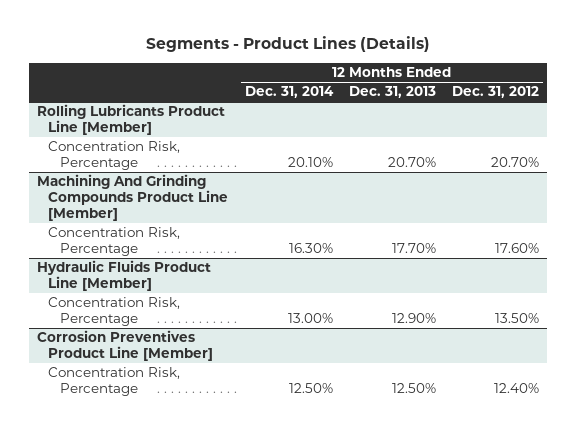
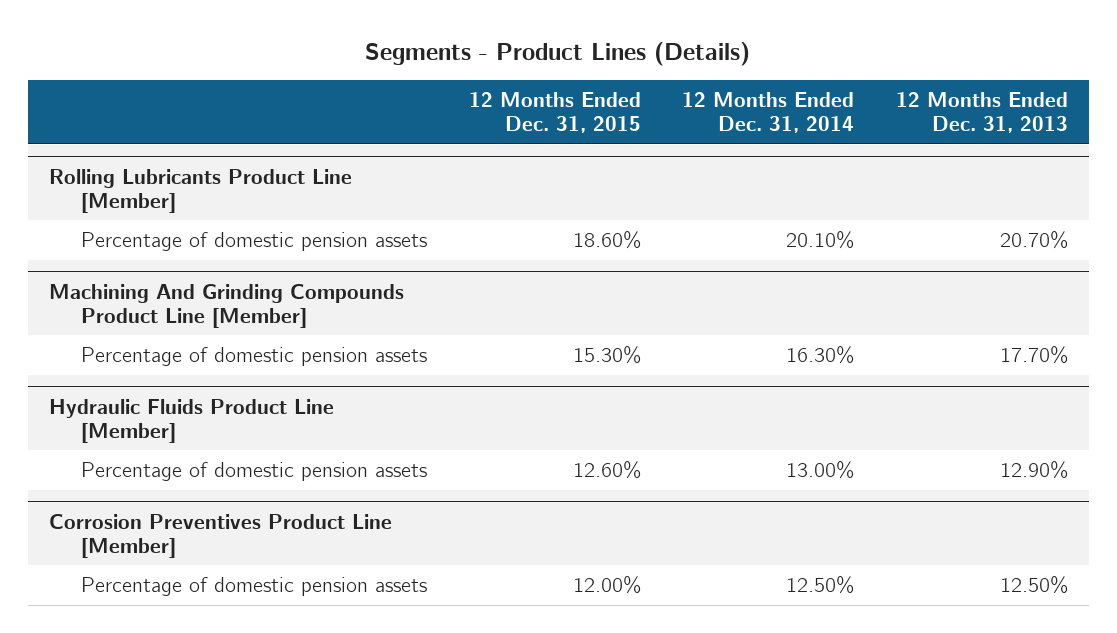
- | 12 Months Ended Dec. 31, 2014 | 12 Months Ended Dec. 31, 2013 | 12 Months Ended Dec. 31, 2012
+ | 12 Months Ended Dec. 31, 2015 | 12 Months Ended Dec. 31, 2014 | 12 Months Ended Dec. 31, 2013
@ Rolling Lubricants Product Line [Member]
- Concentration Risk, Percentage | 20.10% | 20.70% | 20.70%
+ Percentage of domestic pension assets | 18.60% | 20.10% | 20.70%
@ Machining And Grinding Compounds Product Line [Member]
- Concentration Risk, Percentage | 16.30% | 17.70% | 17.60%
+ Percentage of domestic pension assets | 15.30% | 16.30% | 17.70%
@ Hydraulic Fluids Product Line [Member]
- Concentration Risk, Percentage | 13.00% | 12.90% | 13.50%
+ Percentage of domestic pension assets | 12.60% | 13.00% | 12.90%
@ Corrosion Preventives Product Line [Member]
- Concentration Risk, Percentage | 12.50% | 12.50% | 12.40%
+ Percentage of domestic pension assets | 12.00% | 12.50% | 12.50%

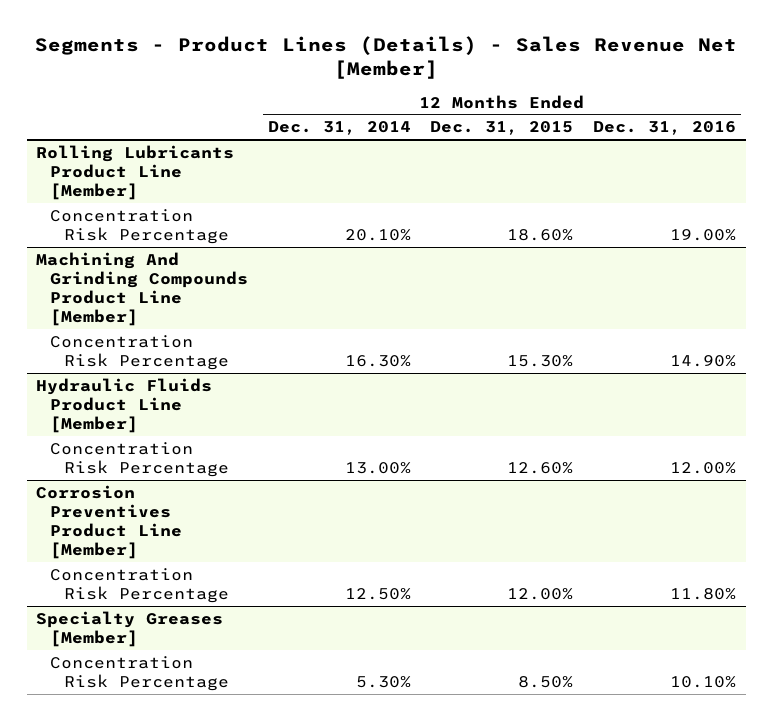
- Segments - Product Lines (Details)
+ Segments - Product Lines (Details) - Sales Revenue Net [Member]
- | 12 Months Ended Dec. 31, 2015 | 12 Months Ended Dec. 31, 2014 | 12 Months Ended Dec. 31, 2013
+ | 12 Months Ended Dec. 31, 2014 | 12 Months Ended Dec. 31, 2015 | 12 Months Ended Dec. 31, 2016
@ Rolling Lubricants Product Line [Member]
- Percentage of domestic pension assets | 18.60% | 20.10% | 20.70%
+ Concentration Risk Percentage | 20.10% | 18.60% | 19.00%
@ Machining And Grinding Compounds Product Line [Member]
- Percentage of domestic pension assets | 15.30% | 16.30% | 17.70%
+ Concentration Risk Percentage | 16.30% | 15.30% | 14.90%
@ Hydraulic Fluids Product Line [Member]
- Percentage of domestic pension assets | 12.60% | 13.00% | 12.90%
+ Concentration Risk Percentage | 13.00% | 12.60% | 12.00%
@ Corrosion Preventives Product Line [Member]
- Percentage of domestic pension assets | 12.00% | 12.50% | 12.50%
+ Concentration Risk Percentage | 12.50% | 12.00% | 11.80%
+ Specialty Greases [Member]
+ Concentration Risk Percentage | 5.30% | 8.50% | 10.10%

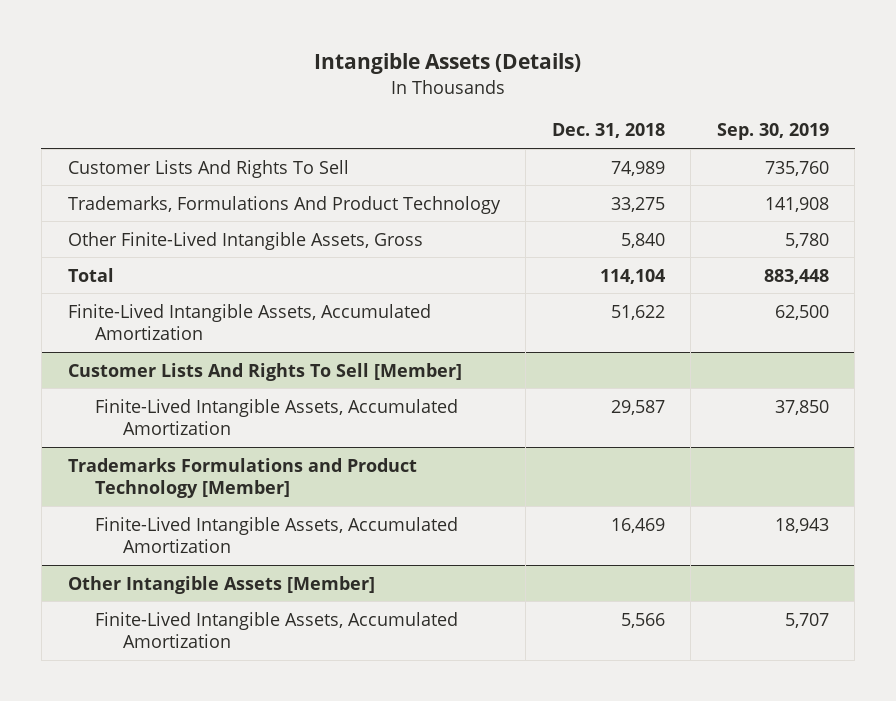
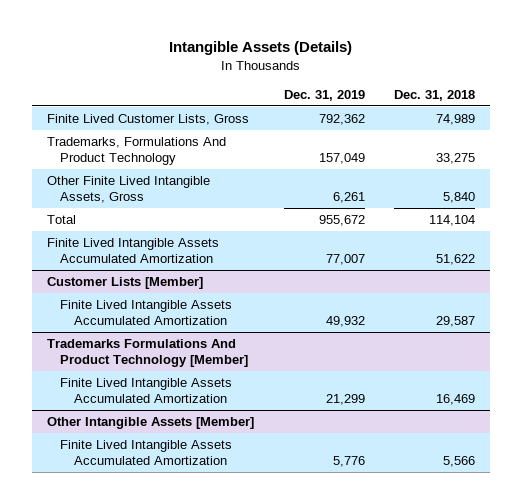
- | Dec. 31, 2018 | Sep. 30, 2019
+ | Dec. 31, 2019 | Dec. 31, 2018
- Customer Lists And Rights To Sell | 74,989 | 735,760
+ Finite Lived Customer Lists, Gross | 792,362 | 74,989
- Other Finite-Lived Intangible Assets, Gross | 5,840 | 5,780
+ Other Finite Lived Intangible Assets, Gross | 6,261 | 5,840
- Finite-Lived Intangible Assets, Accumulated Amortization | 51,622 | 62,500
- Customer Lists And Rights To Sell [Member]
- Finite-Lived Intangible Assets, Accumulated Amortization | 29,587 | 37,850
- Trademarks Formulations and Product Technology [Member]
- Finite-Lived Intangible Assets, Accumulated Amortization | 16,469 | 18,943
+ Finite Lived Intangible Assets Accumulated Amortization | 77,007 | 51,622
+ Customer Lists [Member]
+ Finite Lived Intangible Assets Accumulated Amortization | 49,932 | 29,587
+ Trademarks Formulations And Product Technology [Member]
+ Finite Lived Intangible Assets Accumulated Amortization | 21,299 | 16,469
@ Other Intangible Assets [Member]
- Finite-Lived Intangible Assets, Accumulated Amortization | 5,566 | 5,707
+ Finite Lived Intangible Assets Accumulated Amortization | 5,776 | 5,566

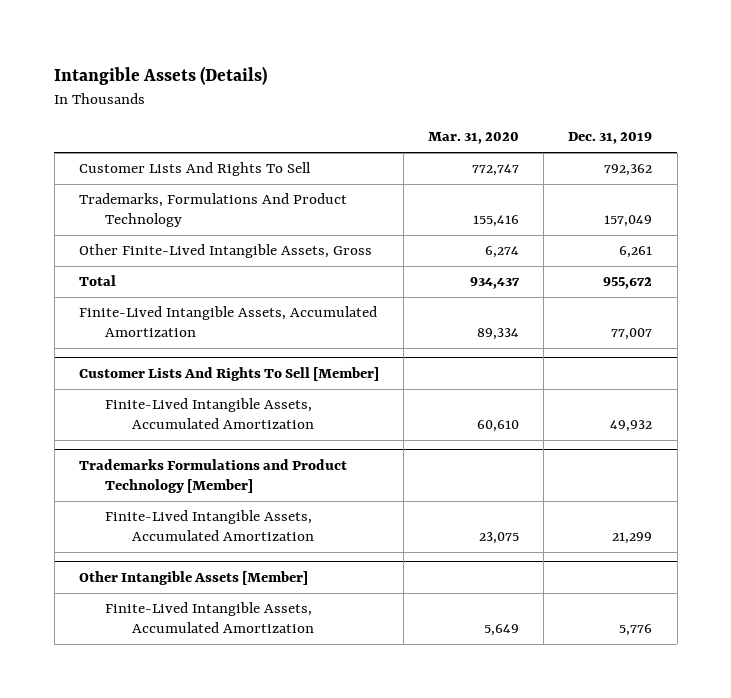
- | Dec. 31, 2019 | Dec. 31, 2018
+ | Mar. 31, 2020 | Dec. 31, 2019
- Finite Lived Customer Lists, Gross | 792,362 | 74,989
+ Customer Lists And Rights To Sell | 772,747 | 792,362
- Other Finite Lived Intangible Assets, Gross | 6,261 | 5,840
+ Other Finite-Lived Intangible Assets, Gross | 6,274 | 6,261
- Finite Lived Intangible Assets Accumulated Amortization | 77,007 | 51,622
- Customer Lists [Member]
- Finite Lived Intangible Assets Accumulated Amortization | 49,932 | 29,587
- Trademarks Formulations And Product Technology [Member]
- Finite Lived Intangible Assets Accumulated Amortization | 21,299 | 16,469
+ Finite-Lived Intangible Assets, Accumulated Amortization | 89,334 | 77,007
+ Customer Lists And Rights To Sell [Member]
+ Finite-Lived Intangible Assets, Accumulated Amortization | 60,610 | 49,932
+ Trademarks Formulations and Product Technology [Member]
+ Finite-Lived Intangible Assets, Accumulated Amortization | 23,075 | 21,299
@ Other Intangible Assets [Member]
- Finite Lived Intangible Assets Accumulated Amortization | 5,776 | 5,566
+ Finite-Lived Intangible Assets, Accumulated Amortization | 5,649 | 5,776

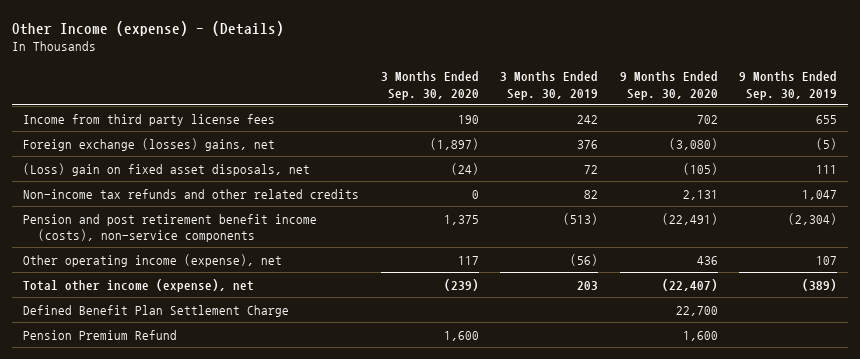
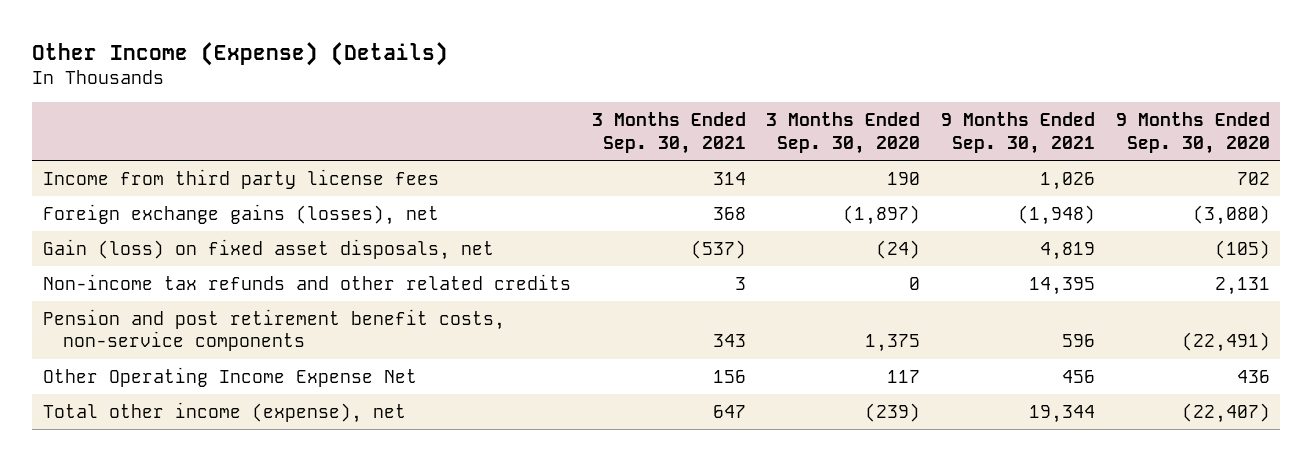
- Other Income (expense) - (Details)
+ Other Income (Expense) (Details)
- | 3 Months Ended Sep. 30, 2020 | 3 Months Ended Sep. 30, 2019 | 9 Months Ended Sep. 30, 2020 | 9 Months Ended Sep. 30, 2019
+ | 3 Months Ended Sep. 30, 2021 | 3 Months Ended Sep. 30, 2020 | 9 Months Ended Sep. 30, 2021 | 9 Months Ended Sep. 30, 2020
- Foreign exchange (losses) gains, net | (1,897) | 376 | (3,080) | (5)
- (Loss) gain on fixed asset disposals, net | (24) | 72 | (105) | 111
+ Foreign exchange gains (losses), net | 368 | (1,897) | (1,948) | (3,080)
+ Gain (loss) on fixed asset disposals, net | (537) | (24) | 4,819 | (105)
- Pension and post retirement benefit income (costs), non-service components | 1,375 | (513) | (22,491) | (2,304)
- Other operating income (expense), net | 117 | (56) | 436 | 107
+ Pension and post retirement benefit costs, non-service components | 343 | 1,375 | 596 | (22,491)
+ Other Operating Income Expense Net | 156 | 117 | 456 | 436
- Defined Benefit Plan Settlement Charge | | | 22,700 |
- Pension Premium Refund | 1,600 | | 1,600 |

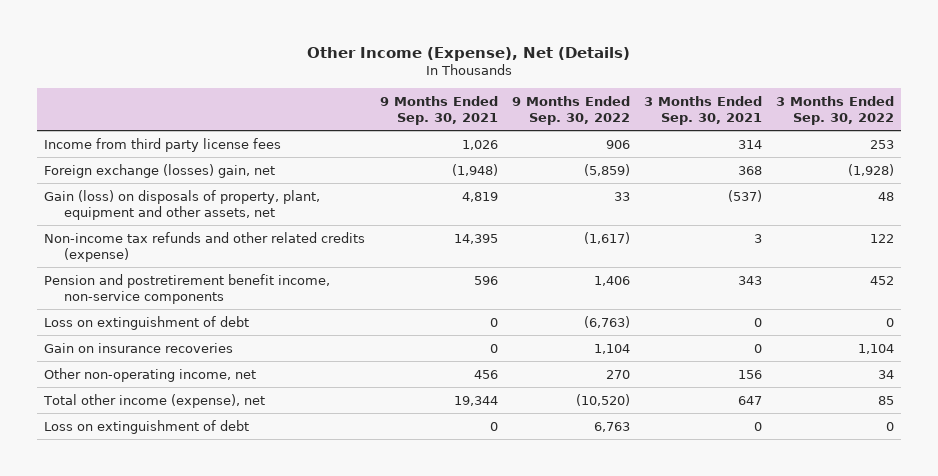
- Other Income (Expense) (Details)
+ Other Income (Expense), Net (Details)
- | 3 Months Ended Sep. 30, 2021 | 3 Months Ended Sep. 30, 2020 | 9 Months Ended Sep. 30, 2021 | 9 Months Ended Sep. 30, 2020
+ | 9 Months Ended Sep. 30, 2021 | 9 Months Ended Sep. 30, 2022 | 3 Months Ended Sep. 30, 2021 | 3 Months Ended Sep. 30, 2022
- Foreign exchange gains (losses), net | 368 | (1,897) | (1,948) | (3,080)
- Gain (loss) on fixed asset disposals, net | (537) | (24) | 4,819 | (105)
- Non-income tax refunds and other related credits | 3 | 0 | 14,395 | 2,131
- Pension and post retirement benefit costs, non-service components | 343 | 1,375 | 596 | (22,491)
- Other Operating Income Expense Net | 156 | 117 | 456 | 436
+ Foreign exchange (losses) gain, net | (1,948) | (5,859) | 368 | (1,928)
+ Gain (loss) on disposals of property, plant, equipment and other assets, net | 4,819 | 33 | (537) | 48
+ Non-income tax refunds and other related credits (expense) | 14,395 | (1,617) | 3 | 122
+ Pension and postretirement benefit income, non-service components | 596 | 1,406 | 343 | 452
+ Loss on extinguishment of debt | 0 | (6,763) | 0 | 0
+ Gain on insurance recoveries | 0 | 1,104 | 0 | 1,104
+ Other non-operating income, net | 456 | 270 | 156 | 34
+ Loss on extinguishment of debt | 0 | 6,763 | 0 | 0

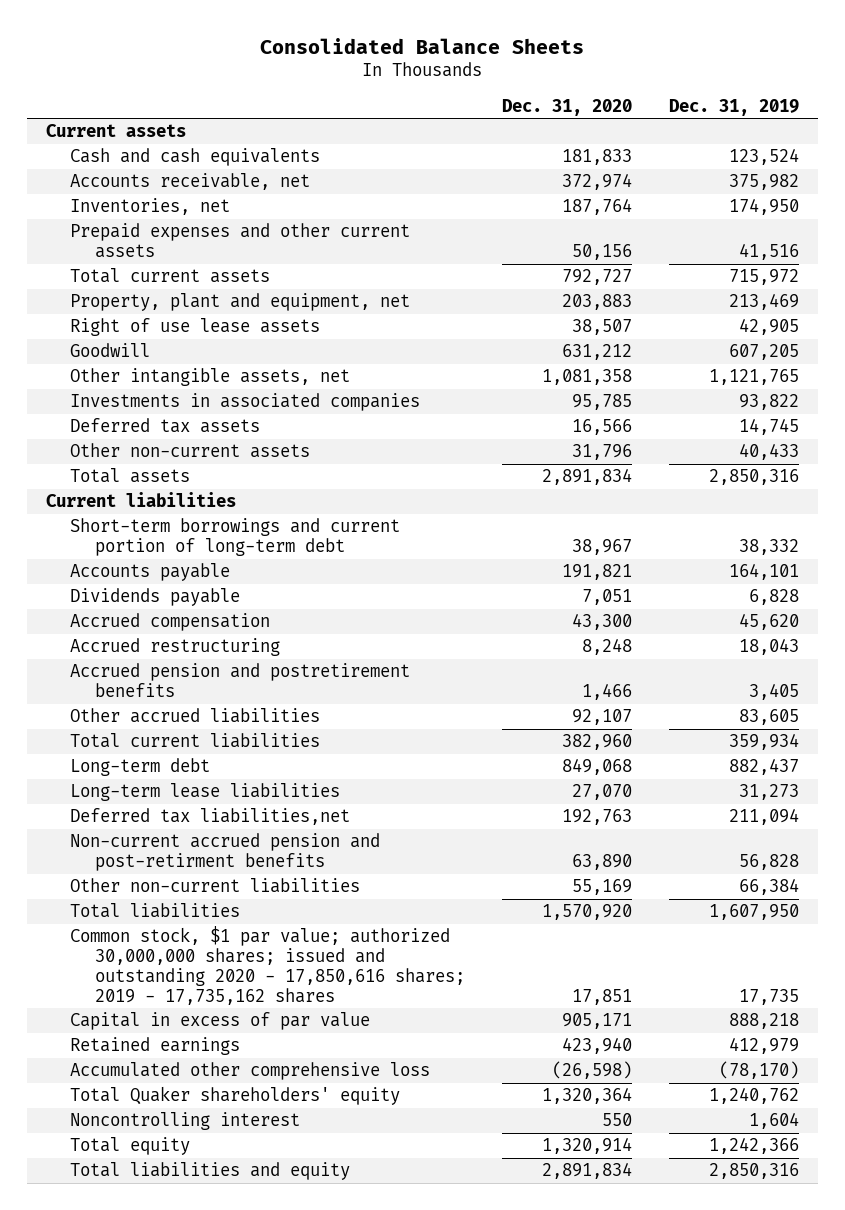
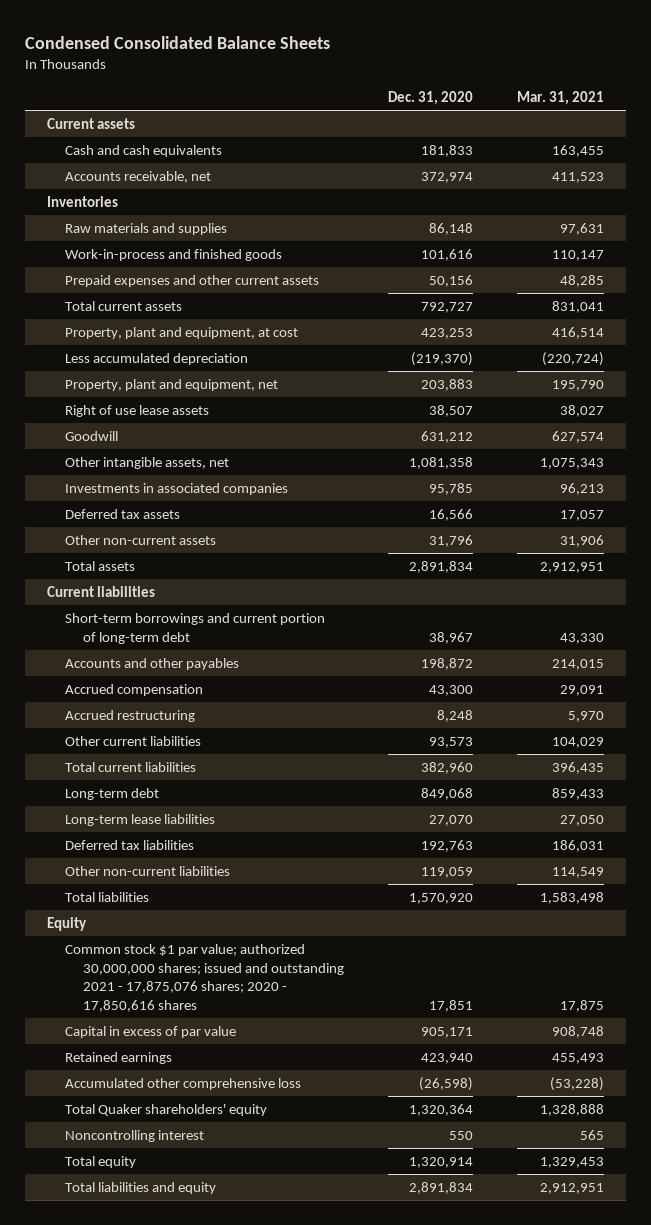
- Consolidated Balance Sheets
+ Condensed Consolidated Balance Sheets
- | Dec. 31, 2020 | Dec. 31, 2019
+ | Dec. 31, 2020 | Mar. 31, 2021
- Inventories, net | 187,764 | 174,950
+ Inventories
+ Raw materials and supplies | 86,148 | 97,631
+ Work-in-process and finished goods | 101,616 | 110,147
+ Property, plant and equipment, at cost | 423,253 | 416,514
+ Less accumulated depreciation | (219,370) | (220,724)
- Accounts payable | 191,821 | 164,101
- Dividends payable | 7,051 | 6,828
+ Accounts and other payables | 198,872 | 214,015
- Accrued pension and postretirement benefits | 1,466 | 3,405
- Other accrued liabilities | 92,107 | 83,605
+ Other current liabilities | 93,573 | 104,029
- Deferred tax liabilities,net | 192,763 | 211,094
- Non-current accrued pension and post-retirment benefits | 63,890 | 56,828
- Other non-current liabilities | 55,169 | 66,384
+ Deferred tax liabilities | 192,763 | 186,031
+ Other non-current liabilities | 119,059 | 114,549
- Common stock, $1 par value; authorized 30,000,000 shares; issued and outstanding 2020 - 17,850,616 shares; 2019 - 17,735,162 shares | 17,851 | 17,735
+ Equity
+ Common stock $1 par value; authorized 30,000,000 shares; issued and outstanding 2021 - 17,875,076 shares; 2020 - 17,850,616 shares | 17,851 | 17,875

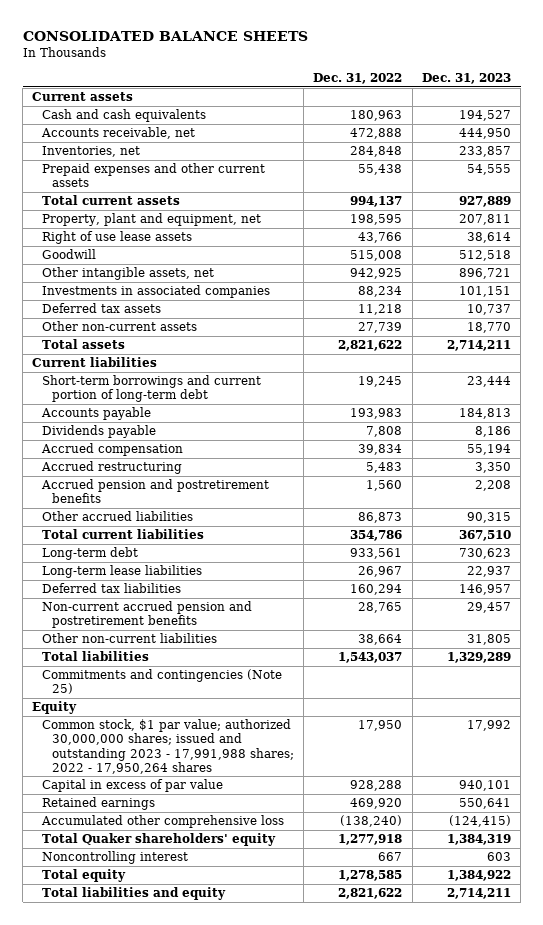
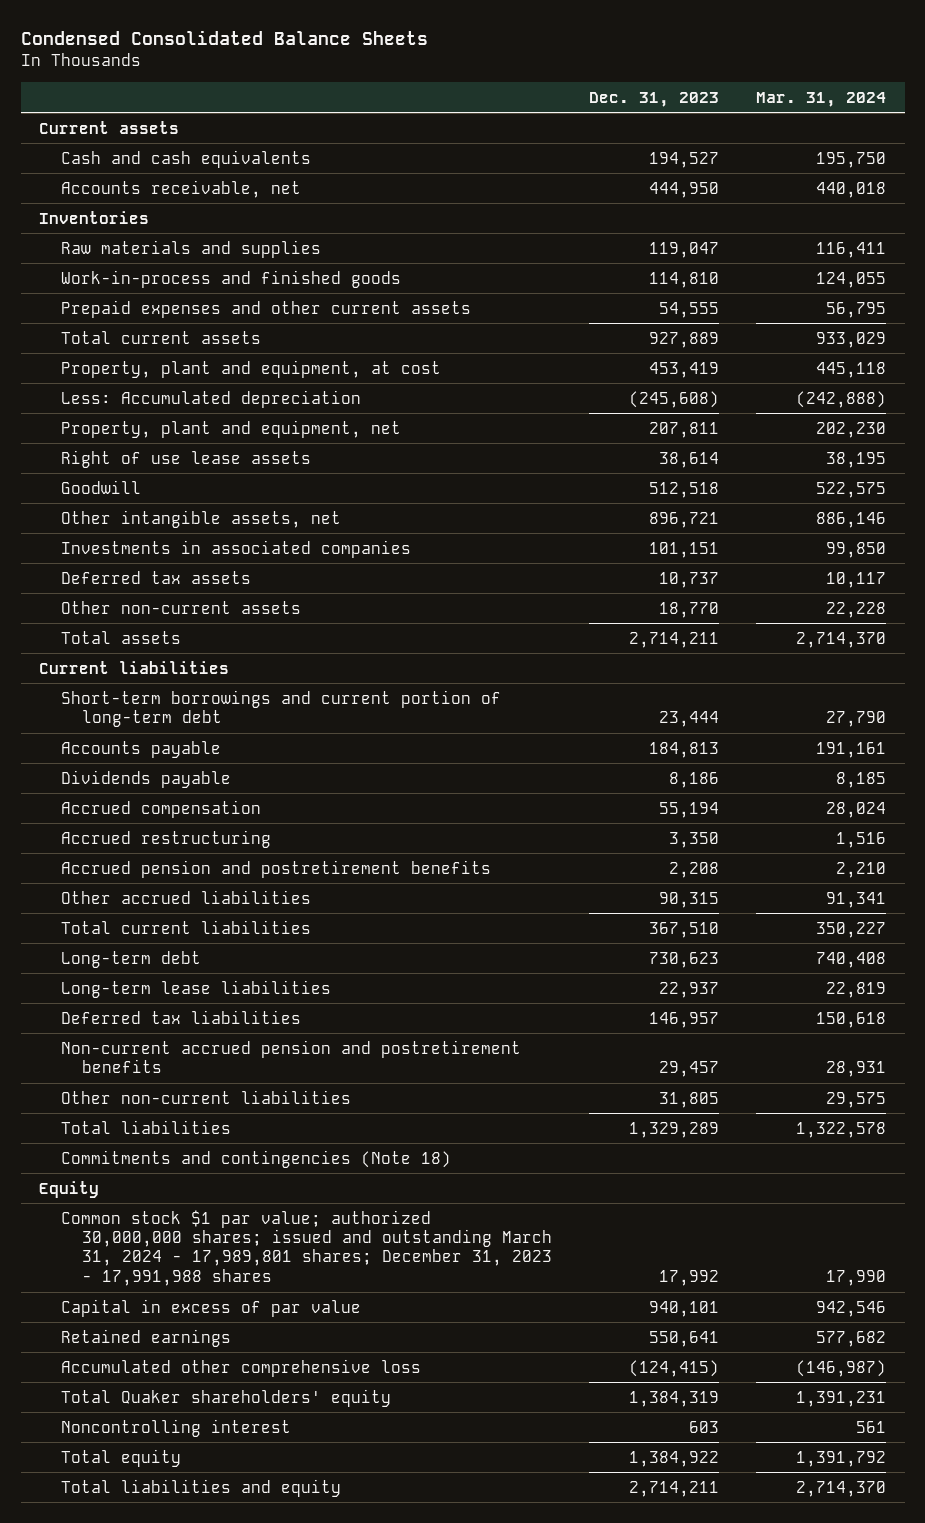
- CONSOLIDATED BALANCE SHEETS
+ Condensed Consolidated Balance Sheets
- | Dec. 31, 2022 | Dec. 31, 2023
+ | Dec. 31, 2023 | Mar. 31, 2024
- Inventories, net | 284,848 | 233,857
+ Inventories
+ Raw materials and supplies | 119,047 | 116,411
+ Work-in-process and finished goods | 114,810 | 124,055
+ Property, plant and equipment, at cost | 453,419 | 445,118
+ Less: Accumulated depreciation | (245,608) | (242,888)
- Commitments and contingencies (Note 25)
+ Commitments and contingencies (Note 18)
- Common stock, $1 par value; authorized 30,000,000 shares; issued and outstanding 2023 - 17,991,988 shares; 2022 - 17,950,264 shares | 17,950 | 17,992
+ Common stock $1 par value; authorized 30,000,000 shares; issued and outstanding March 31, 2024 - 17,989,801 shares; December 31, 2023 - 17,991,988 shares | 17,992 | 17,990

